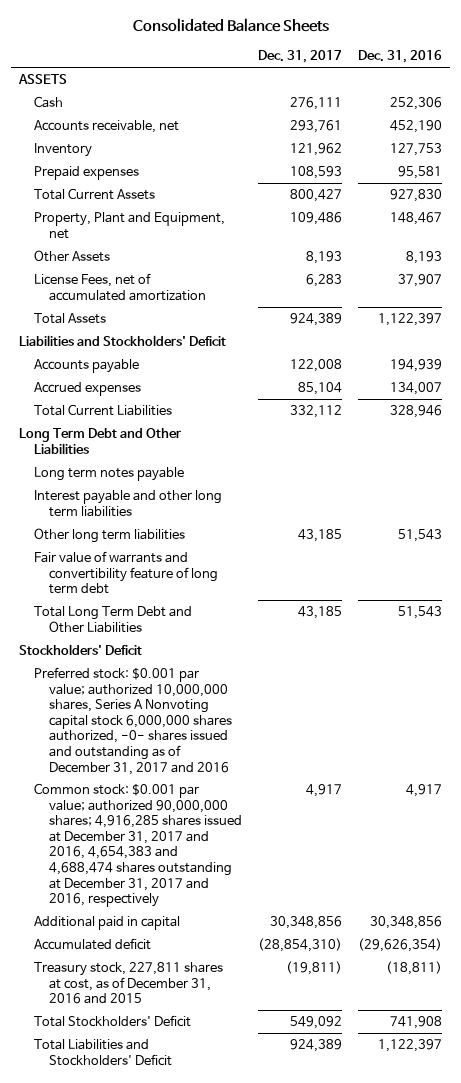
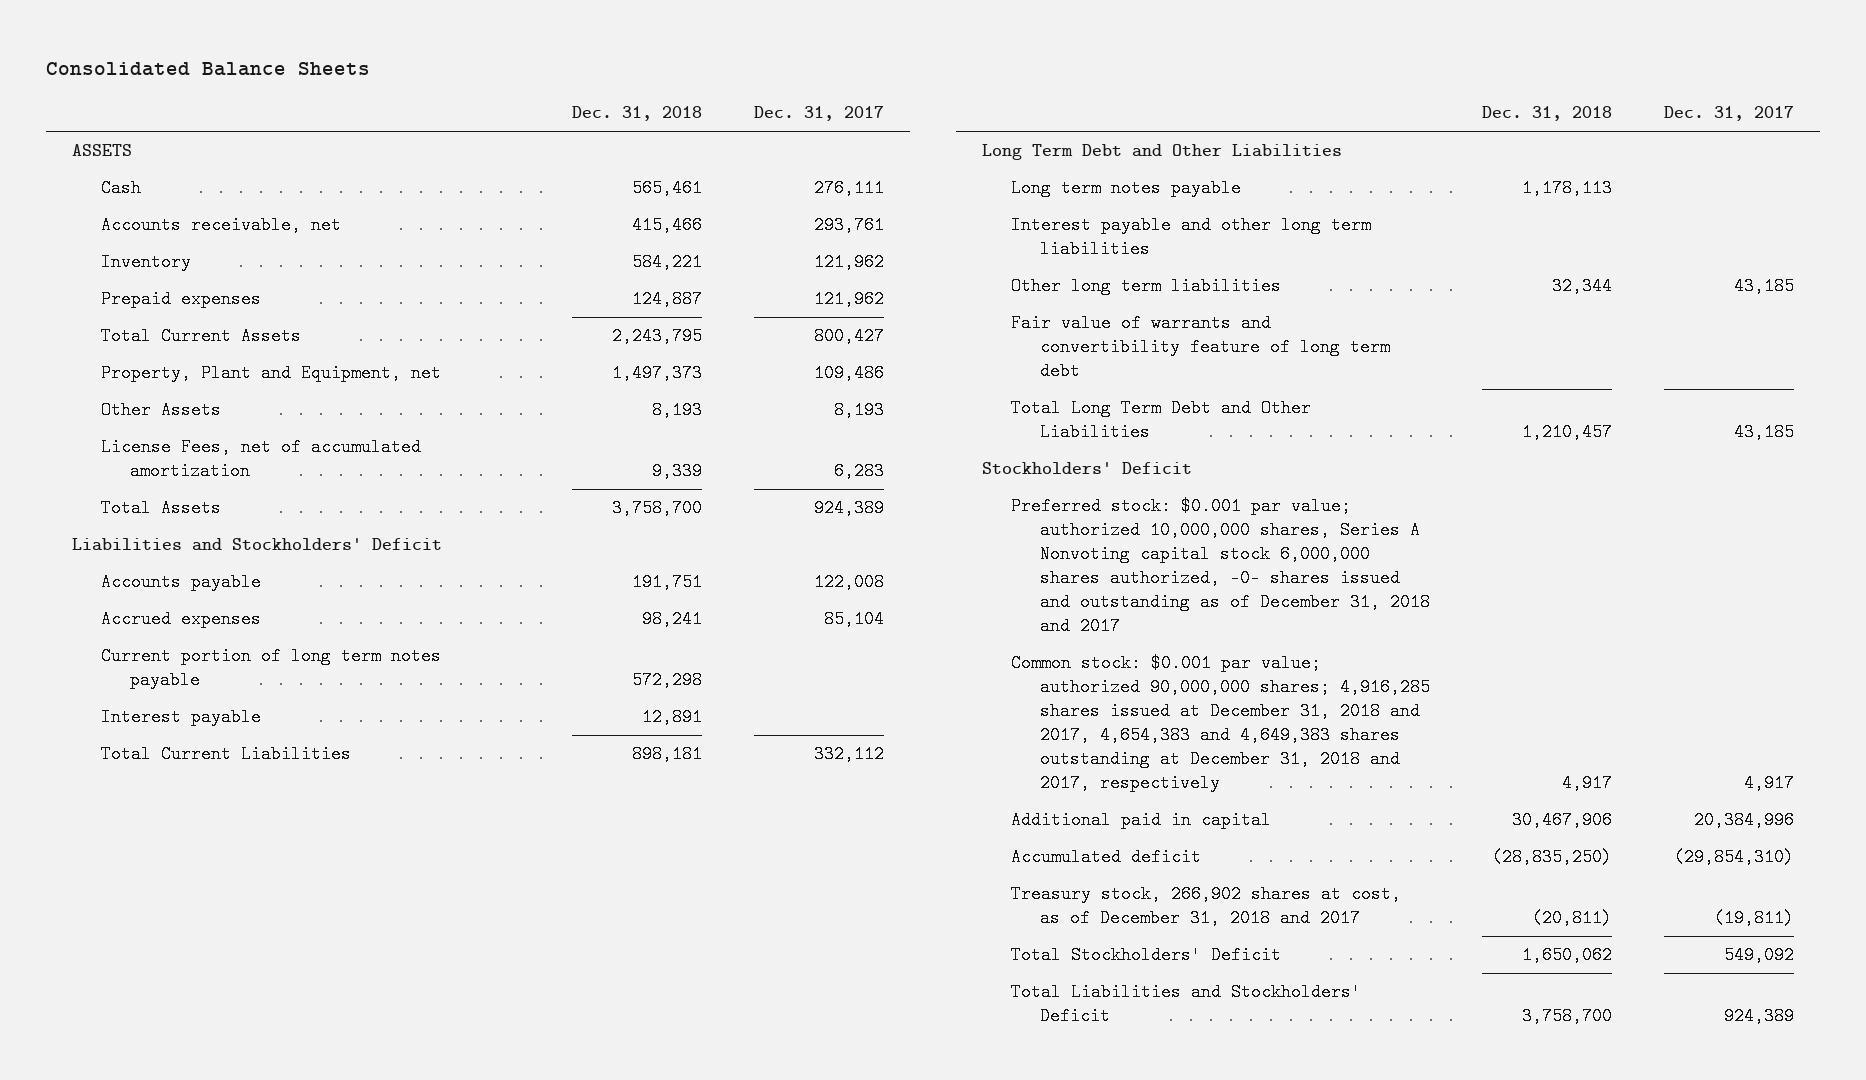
- | Dec. 31, 2017 | Dec. 31, 2016
+ | Dec. 31, 2018 | Dec. 31, 2017
- Prepaid expenses | 108,593 | 95,581
+ Prepaid expenses | 124,887 | 121,962
+ Current portion of long term notes payable | 572,298 |
+ Interest payable | 12,891 |
- Preferred stock: $0.001 par value; authorized 10,000,000 shares, Series A Nonvoting capital stock 6,000,000 shares authorized, -0- shares issued and outstanding as of December 31, 2017 and 2016
- Common stock: $0.001 par value; authorized 90,000,000 shares; 4,916,285 shares issued at December 31, 2017 and 2016, 4,654,383 and 4,688,474 shares outstanding at December 31, 2017 and 2016, respectively | 4,917 | 4,917
- Additional paid in capital | 30,348,856 | 30,348,856
- Accumulated deficit | (28,854,310) | (29,626,354)
- Treasury stock, 227,811 shares at cost, as of December 31, 2016 and 2015 | (19,811) | (18,811)
+ Preferred stock: $0.001 par value; authorized 10,000,000 shares, Series A Nonvoting capital stock 6,000,000 shares authorized, -0- shares issued and outstanding as of December 31, 2018 and 2017
+ Common stock: $0.001 par value; authorized 90,000,000 shares; 4,916,285 shares issued at December 31, 2018 and 2017, 4,654,383 and 4,649,383 shares outstanding at December 31, 2018 and 2017, respectively | 4,917 | 4,917
+ Additional paid in capital | 30,467,906 | 20,384,996
+ Accumulated deficit | (28,835,250) | (29,854,310)
+ Treasury stock, 266,902 shares at cost, as of December 31, 2018 and 2017 | (20,811) | (19,811)

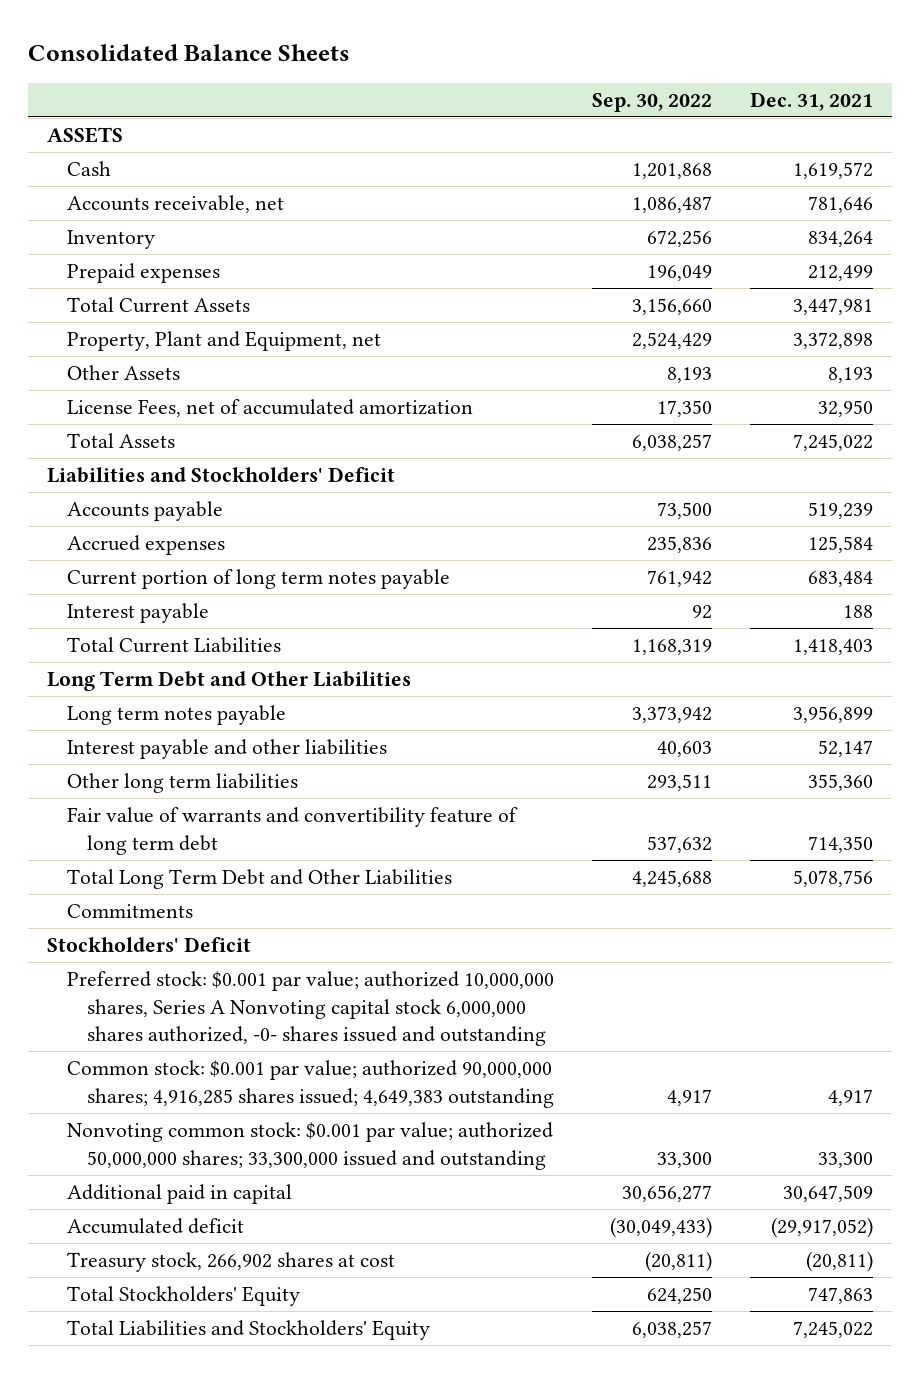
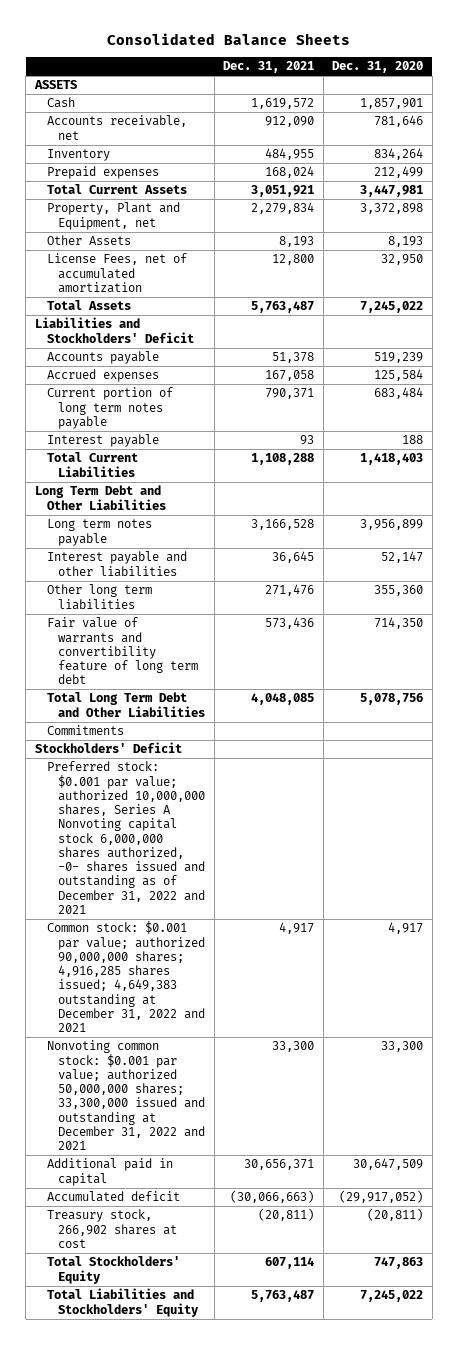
- | Sep. 30, 2022 | Dec. 31, 2021
+ | Dec. 31, 2021 | Dec. 31, 2020
- Accounts receivable, net | 1,086,487 | 781,646
- Inventory | 672,256 | 834,264
- Prepaid expenses | 196,049 | 212,499
- Total Current Assets | 3,156,660 | 3,447,981
- Property, Plant and Equipment, net | 2,524,429 | 3,372,898
+ Accounts receivable, net | 912,090 | 781,646
+ Inventory | 484,955 | 834,264
+ Prepaid expenses | 168,024 | 212,499
+ Total Current Assets | 3,051,921 | 3,447,981
+ Property, Plant and Equipment, net | 2,279,834 | 3,372,898
- License Fees, net of accumulated amortization | 17,350 | 32,950
- Total Assets | 6,038,257 | 7,245,022
+ License Fees, net of accumulated amortization | 12,800 | 32,950
+ Total Assets | 5,763,487 | 7,245,022
- Accounts payable | 73,500 | 519,239
- Accrued expenses | 235,836 | 125,584
- Current portion of long term notes payable | 761,942 | 683,484
- Interest payable | 92 | 188
- Total Current Liabilities | 1,168,319 | 1,418,403
+ Accounts payable | 51,378 | 519,239
+ Accrued expenses | 167,058 | 125,584
+ Current portion of long term notes payable | 790,371 | 683,484
+ Interest payable | 93 | 188
+ Total Current Liabilities | 1,108,288 | 1,418,403
- Long term notes payable | 3,373,942 | 3,956,899
- Interest payable and other liabilities | 40,603 | 52,147
- Other long term liabilities | 293,511 | 355,360
- Fair value of warrants and convertibility feature of long term debt | 537,632 | 714,350
- Total Long Term Debt and Other Liabilities | 4,245,688 | 5,078,756
+ Long term notes payable | 3,166,528 | 3,956,899
+ Interest payable and other liabilities | 36,645 | 52,147
+ Other long term liabilities | 271,476 | 355,360
+ Fair value of warrants and convertibility feature of long term debt | 573,436 | 714,350
+ Total Long Term Debt and Other Liabilities | 4,048,085 | 5,078,756
- Preferred stock: $0.001 par value; authorized 10,000,000 shares, Series A Nonvoting capital stock 6,000,000 shares authorized, -0- shares issued and outstanding
- Common stock: $0.001 par value; authorized 90,000,000 shares; 4,916,285 shares issued; 4,649,383 outstanding | 4,917 | 4,917
- Nonvoting common stock: $0.001 par value; authorized 50,000,000 shares; 33,300,000 issued and outstanding | 33,300 | 33,300
- Additional paid in capital | 30,656,277 | 30,647,509
- Accumulated deficit | (30,049,433) | (29,917,052)
+ Preferred stock: $0.001 par value; authorized 10,000,000 shares, Series A Nonvoting capital stock 6,000,000 shares authorized, -0- shares issued and outstanding as of December 31, 2022 and 2021
+ Common stock: $0.001 par value; authorized 90,000,000 shares; 4,916,285 shares issued; 4,649,383 outstanding at December 31, 2022 and 2021 | 4,917 | 4,917
+ Nonvoting common stock: $0.001 par value; authorized 50,000,000 shares; 33,300,000 issued and outstanding at December 31, 2022 and 2021 | 33,300 | 33,300
+ Additional paid in capital | 30,656,371 | 30,647,509
+ Accumulated deficit | (30,066,663) | (29,917,052)
- Total Stockholders' Equity | 624,250 | 747,863
- Total Liabilities and Stockholders' Equity | 6,038,257 | 7,245,022
+ Total Stockholders' Equity | 607,114 | 747,863
+ Total Liabilities and Stockholders' Equity | 5,763,487 | 7,245,022

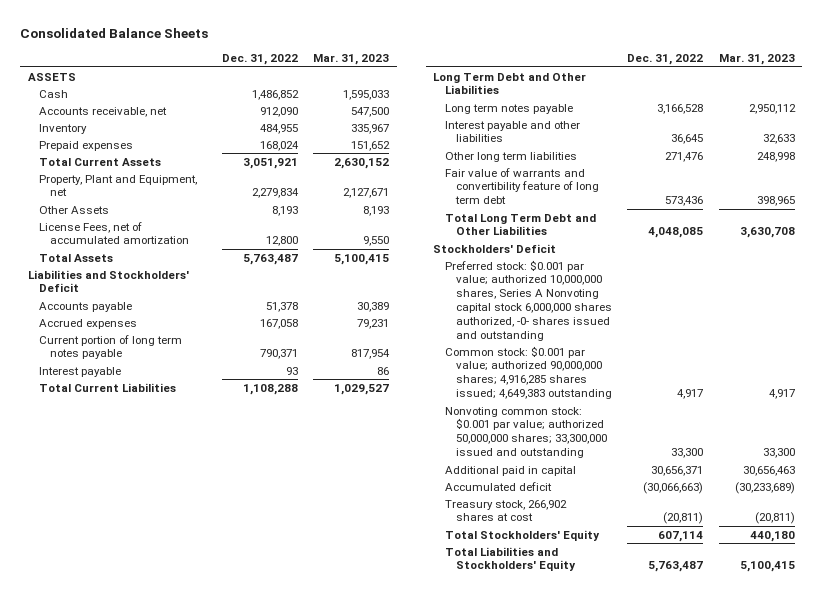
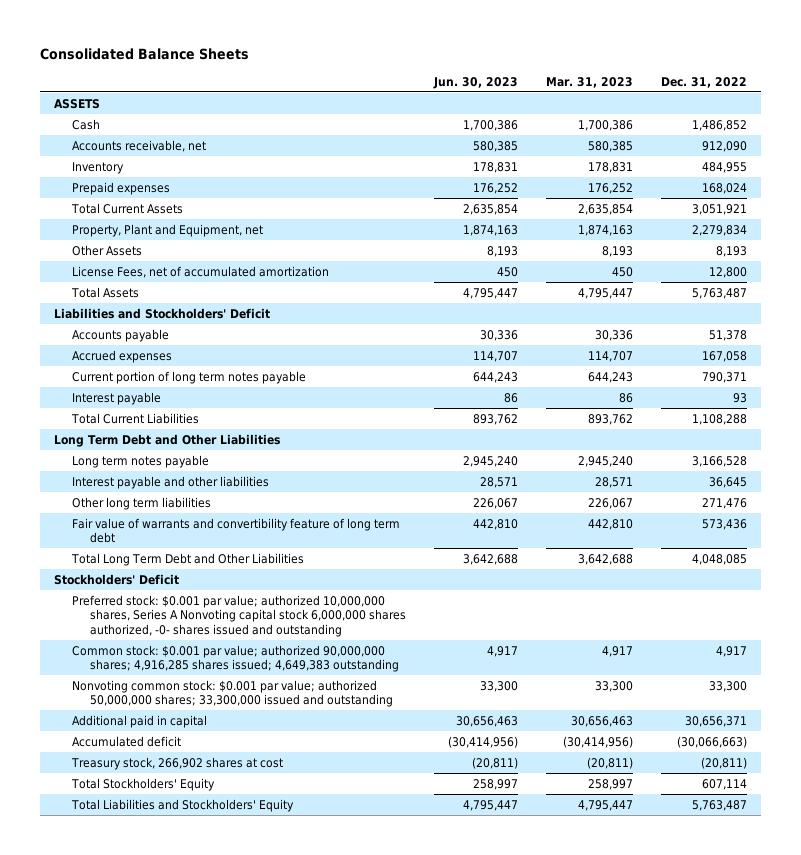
- | Dec. 31, 2022 | Mar. 31, 2023
+ | Jun. 30, 2023 | Mar. 31, 2023 | Dec. 31, 2022
- Cash | 1,486,852 | 1,595,033
- Accounts receivable, net | 912,090 | 547,500
- Inventory | 484,955 | 335,967
- Prepaid expenses | 168,024 | 151,652
- Total Current Assets | 3,051,921 | 2,630,152
- Property, Plant and Equipment, net | 2,279,834 | 2,127,671
+ Cash | 1,700,386 | 1,700,386 | 1,486,852
+ Accounts receivable, net | 580,385 | 580,385 | 912,090
+ Inventory | 178,831 | 178,831 | 484,955
+ Prepaid expenses | 176,252 | 176,252 | 168,024
+ Total Current Assets | 2,635,854 | 2,635,854 | 3,051,921
+ Property, Plant and Equipment, net | 1,874,163 | 1,874,163 | 2,279,834
- License Fees, net of accumulated amortization | 12,800 | 9,550
- Total Assets | 5,763,487 | 5,100,415
+ License Fees, net of accumulated amortization | 450 | 450 | 12,800
+ Total Assets | 4,795,447 | 4,795,447 | 5,763,487
- Accounts payable | 51,378 | 30,389
- Accrued expenses | 167,058 | 79,231
- Current portion of long term notes payable | 790,371 | 817,954
+ Accounts payable | 30,336 | 30,336 | 51,378
+ Accrued expenses | 114,707 | 114,707 | 167,058
+ Current portion of long term notes payable | 644,243 | 644,243 | 790,371
- Total Current Liabilities | 1,108,288 | 1,029,527
+ Total Current Liabilities | 893,762 | 893,762 | 1,108,288
- Long term notes payable | 3,166,528 | 2,950,112
- Interest payable and other liabilities | 36,645 | 32,633
- Other long term liabilities | 271,476 | 248,998
- Fair value of warrants and convertibility feature of long term debt | 573,436 | 398,965
- Total Long Term Debt and Other Liabilities | 4,048,085 | 3,630,708
+ Long term notes payable | 2,945,240 | 2,945,240 | 3,166,528
+ Interest payable and other liabilities | 28,571 | 28,571 | 36,645
+ Other long term liabilities | 226,067 | 226,067 | 271,476
+ Fair value of warrants and convertibility feature of long term debt | 442,810 | 442,810 | 573,436
+ Total Long Term Debt and Other Liabilities | 3,642,688 | 3,642,688 | 4,048,085
- Accumulated deficit | (30,066,663) | (30,233,689)
+ Accumulated deficit | (30,414,956) | (30,414,956) | (30,066,663)
- Total Stockholders' Equity | 607,114 | 440,180
- Total Liabilities and Stockholders' Equity | 5,763,487 | 5,100,415
+ Total Stockholders' Equity | 258,997 | 258,997 | 607,114
+ Total Liabilities and Stockholders' Equity | 4,795,447 | 4,795,447 | 5,763,487

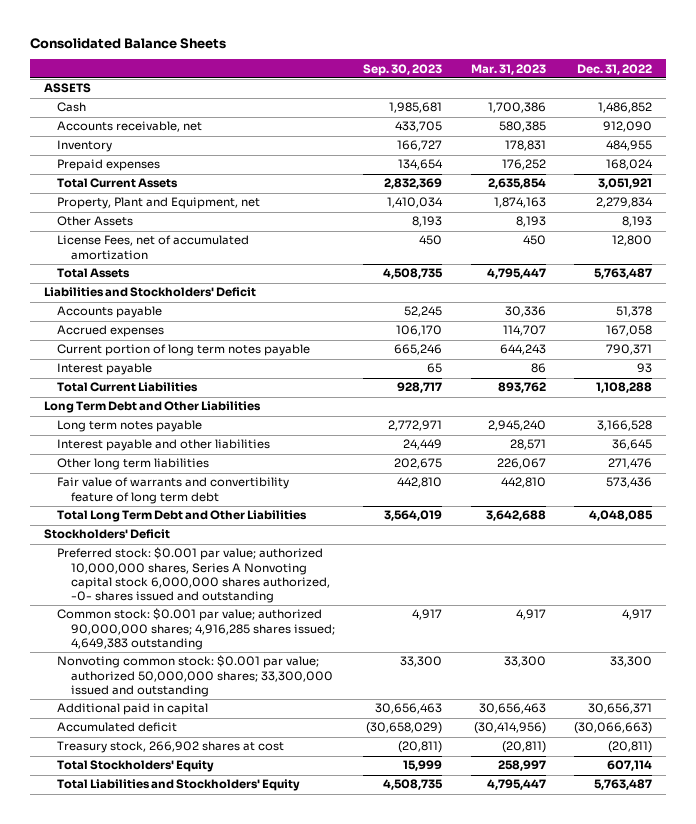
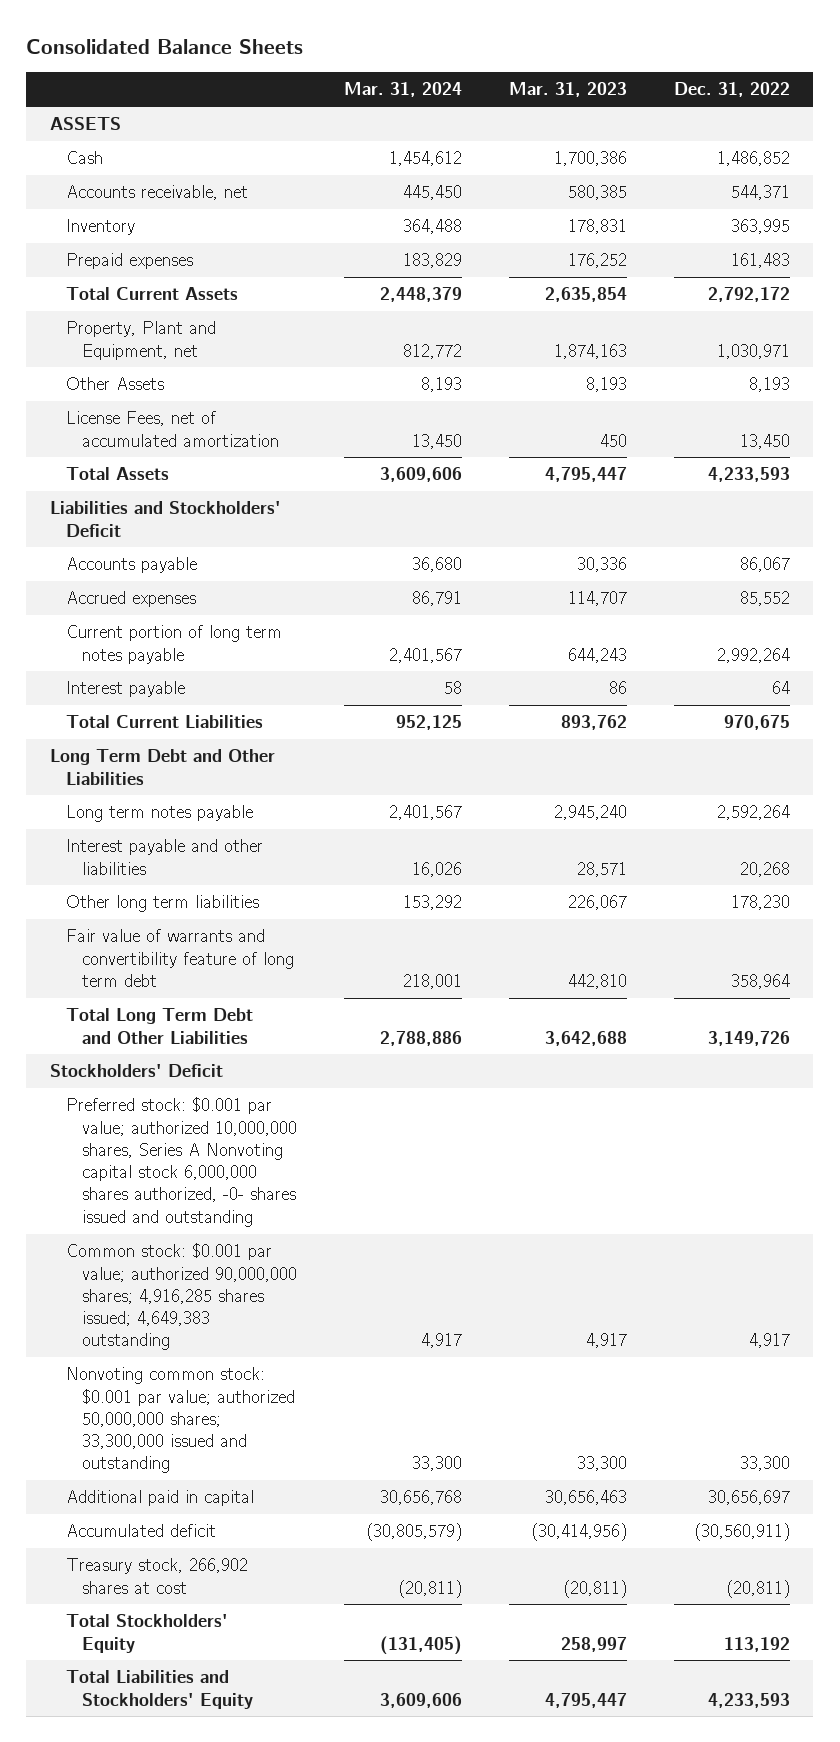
- | Sep. 30, 2023 | Mar. 31, 2023 | Dec. 31, 2022
+ | Mar. 31, 2024 | Mar. 31, 2023 | Dec. 31, 2022
- Accounts receivable, net | 433,705 | 580,385 | 912,090
- Inventory | 166,727 | 178,831 | 484,955
- Prepaid expenses | 134,654 | 176,252 | 168,024
- Total Current Assets | 2,832,369 | 2,635,854 | 3,051,921
- Property, Plant and Equipment, net | 1,410,034 | 1,874,163 | 2,279,834
+ Accounts receivable, net | 445,450 | 580,385 | 544,371
+ Inventory | 364,488 | 178,831 | 363,995
+ Prepaid expenses | 183,829 | 176,252 | 161,483
+ Total Current Assets | 2,448,379 | 2,635,854 | 2,792,172
+ Property, Plant and Equipment, net | 812,772 | 1,874,163 | 1,030,971
- License Fees, net of accumulated amortization | 450 | 450 | 12,800
- Total Assets | 4,508,735 | 4,795,447 | 5,763,487
+ License Fees, net of accumulated amortization | 13,450 | 450 | 13,450
+ Total Assets | 3,609,606 | 4,795,447 | 4,233,593
- Accounts payable | 52,245 | 30,336 | 51,378
- Accrued expenses | 106,170 | 114,707 | 167,058
- Current portion of long term notes payable | 665,246 | 644,243 | 790,371
- Interest payable | 65 | 86 | 93
- Total Current Liabilities | 928,717 | 893,762 | 1,108,288
+ Accounts payable | 36,680 | 30,336 | 86,067
+ Accrued expenses | 86,791 | 114,707 | 85,552
+ Current portion of long term notes payable | 2,401,567 | 644,243 | 2,992,264
+ Interest payable | 58 | 86 | 64
+ Total Current Liabilities | 952,125 | 893,762 | 970,675
- Long term notes payable | 2,772,971 | 2,945,240 | 3,166,528
- Interest payable and other liabilities | 24,449 | 28,571 | 36,645
- Other long term liabilities | 202,675 | 226,067 | 271,476
- Fair value of warrants and convertibility feature of long term debt | 442,810 | 442,810 | 573,436
- Total Long Term Debt and Other Liabilities | 3,564,019 | 3,642,688 | 4,048,085
+ Long term notes payable | 2,401,567 | 2,945,240 | 2,592,264
+ Interest payable and other liabilities | 16,026 | 28,571 | 20,268
+ Other long term liabilities | 153,292 | 226,067 | 178,230
+ Fair value of warrants and convertibility feature of long term debt | 218,001 | 442,810 | 358,964
+ Total Long Term Debt and Other Liabilities | 2,788,886 | 3,642,688 | 3,149,726
- Additional paid in capital | 30,656,463 | 30,656,463 | 30,656,371
- Accumulated deficit | (30,658,029) | (30,414,956) | (30,066,663)
+ Additional paid in capital | 30,656,768 | 30,656,463 | 30,656,697
+ Accumulated deficit | (30,805,579) | (30,414,956) | (30,560,911)
- Total Stockholders' Equity | 15,999 | 258,997 | 607,114
- Total Liabilities and Stockholders' Equity | 4,508,735 | 4,795,447 | 5,763,487
+ Total Stockholders' Equity | (131,405) | 258,997 | 113,192
+ Total Liabilities and Stockholders' Equity | 3,609,606 | 4,795,447 | 4,233,593

